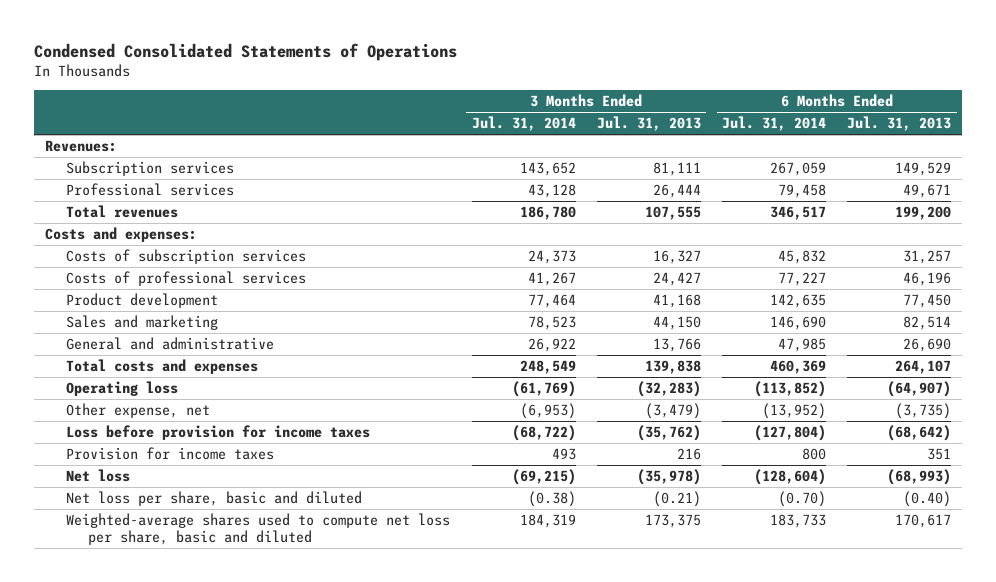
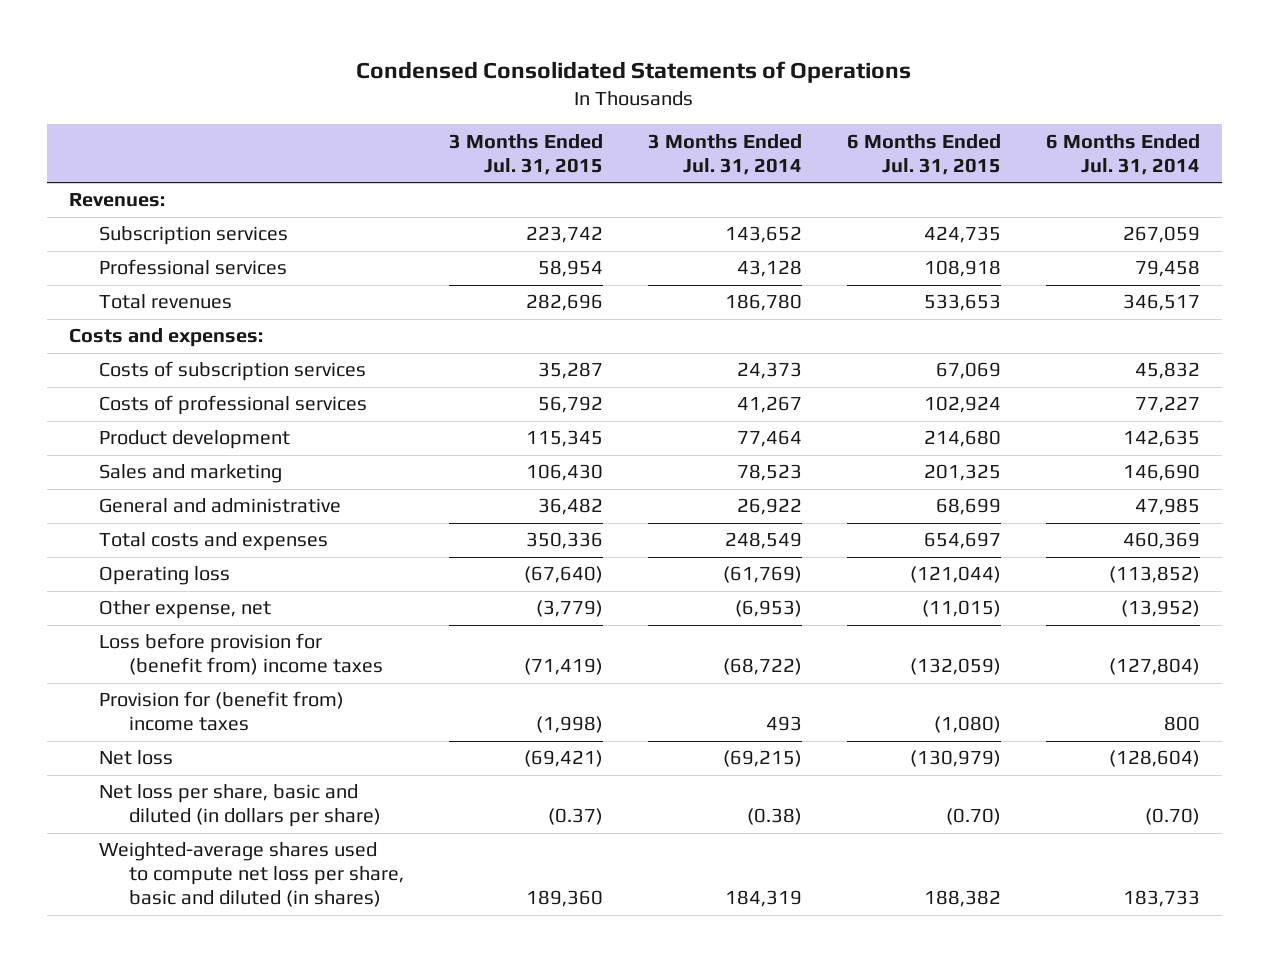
- | 3 Months Ended Jul. 31, 2014 | 3 Months Ended Jul. 31, 2013 | 6 Months Ended Jul. 31, 2014 | 6 Months Ended Jul. 31, 2013
+ | 3 Months Ended Jul. 31, 2015 | 3 Months Ended Jul. 31, 2014 | 6 Months Ended Jul. 31, 2015 | 6 Months Ended Jul. 31, 2014
- Loss before provision for income taxes | (68,722) | (35,762) | (127,804) | (68,642)
- Provision for income taxes | 493 | 216 | 800 | 351
+ Loss before provision for (benefit from) income taxes | (71,419) | (68,722) | (132,059) | (127,804)
+ Provision for (benefit from) income taxes | (1,998) | 493 | (1,080) | 800
- Net loss per share, basic and diluted | (0.38) | (0.21) | (0.70) | (0.40)
- Weighted-average shares used to compute net loss per share, basic and diluted | 184,319 | 173,375 | 183,733 | 170,617
+ Net loss per share, basic and diluted (in dollars per share) | (0.37) | (0.38) | (0.70) | (0.70)
+ Weighted-average shares used to compute net loss per share, basic and diluted (in shares) | 189,360 | 184,319 | 188,382 | 183,733

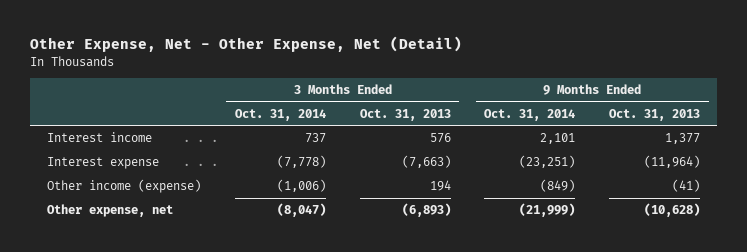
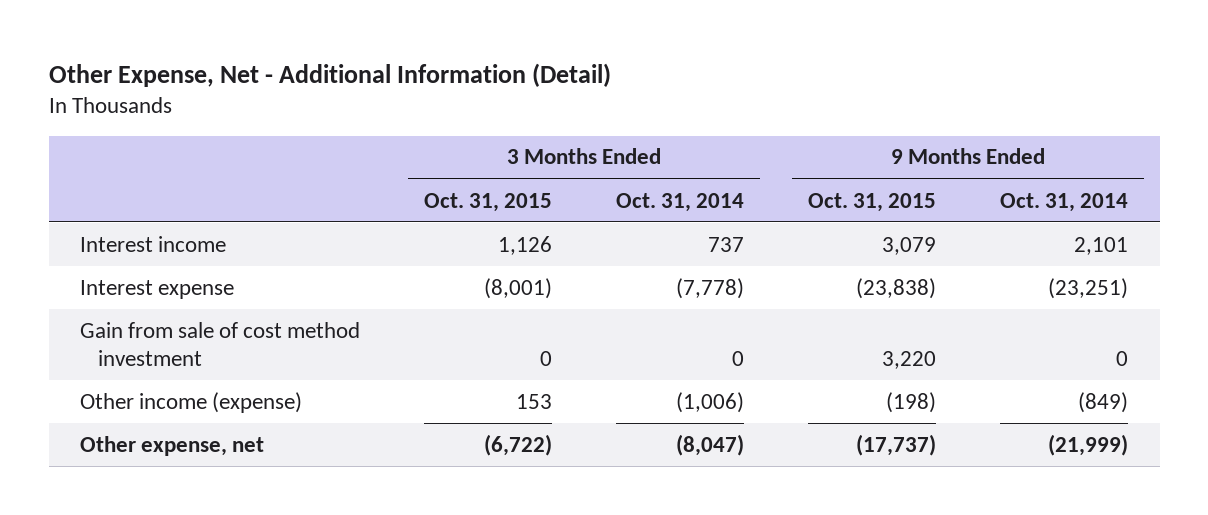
- Other Expense, Net - Other Expense, Net (Detail)
+ Other Expense, Net - Additional Information (Detail)
- | 3 Months Ended Oct. 31, 2014 | 3 Months Ended Oct. 31, 2013 | 9 Months Ended Oct. 31, 2014 | 9 Months Ended Oct. 31, 2013
+ | 3 Months Ended Oct. 31, 2015 | 3 Months Ended Oct. 31, 2014 | 9 Months Ended Oct. 31, 2015 | 9 Months Ended Oct. 31, 2014
+ Gain from sale of cost method investment | 0 | 0 | 3,220 | 0

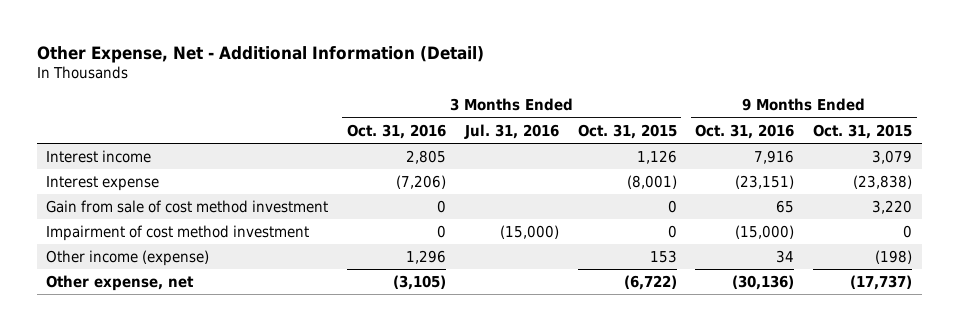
- | 3 Months Ended Oct. 31, 2015 | 3 Months Ended Oct. 31, 2014 | 9 Months Ended Oct. 31, 2015 | 9 Months Ended Oct. 31, 2014
+ | 3 Months Ended Oct. 31, 2016 | 3 Months Ended Jul. 31, 2016 | 3 Months Ended Oct. 31, 2015 | 9 Months Ended Oct. 31, 2016 | 9 Months Ended Oct. 31, 2015
+ Impairment of cost method investment | 0 | (15,000) | 0 | (15,000) | 0

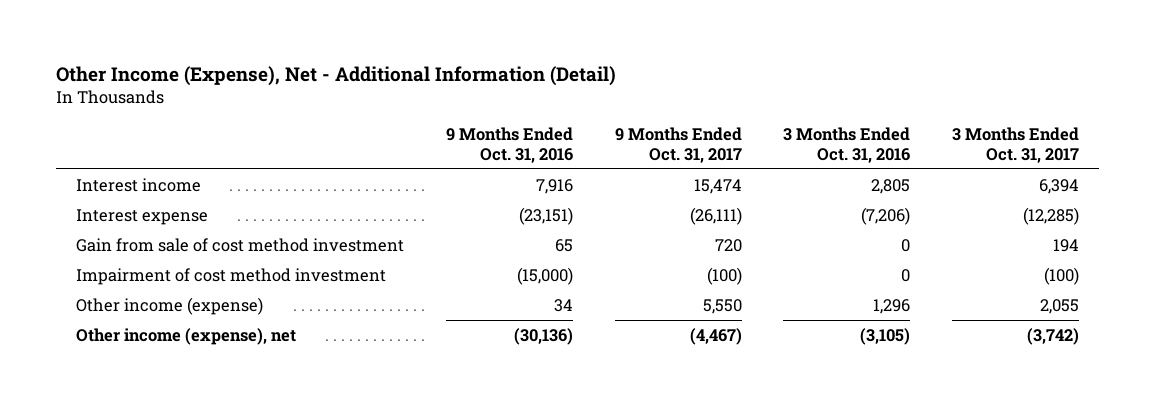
- Other Expense, Net - Additional Information (Detail)
+ Other Income (Expense), Net - Additional Information (Detail)
- | 3 Months Ended Oct. 31, 2016 | 3 Months Ended Jul. 31, 2016 | 3 Months Ended Oct. 31, 2015 | 9 Months Ended Oct. 31, 2016 | 9 Months Ended Oct. 31, 2015
+ | 9 Months Ended Oct. 31, 2016 | 9 Months Ended Oct. 31, 2017 | 3 Months Ended Oct. 31, 2016 | 3 Months Ended Oct. 31, 2017
- Other expense, net | (3,105) | | (6,722) | (30,136) | (17,737)
+ Other income (expense), net | (30,136) | (4,467) | (3,105) | (3,742)

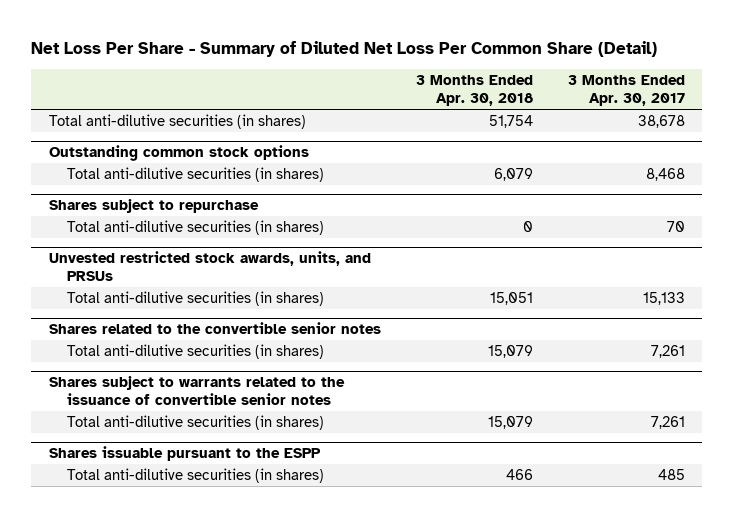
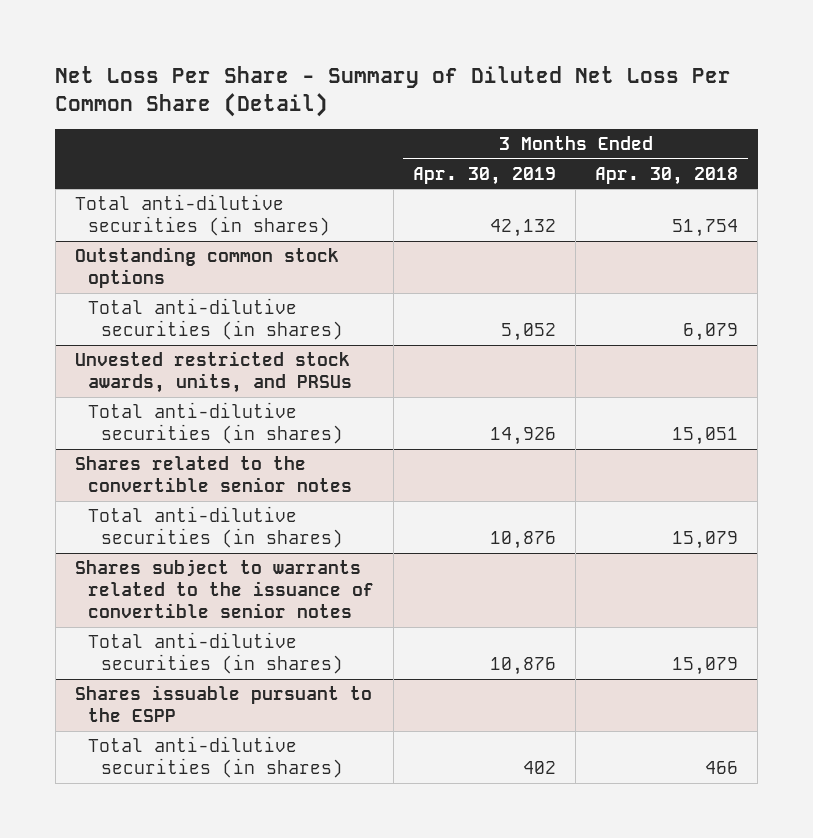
- | 3 Months Ended Apr. 30, 2018 | 3 Months Ended Apr. 30, 2017
+ | 3 Months Ended Apr. 30, 2019 | 3 Months Ended Apr. 30, 2018
- Shares subject to repurchase
- Total anti-dilutive securities (in shares) | 0 | 70

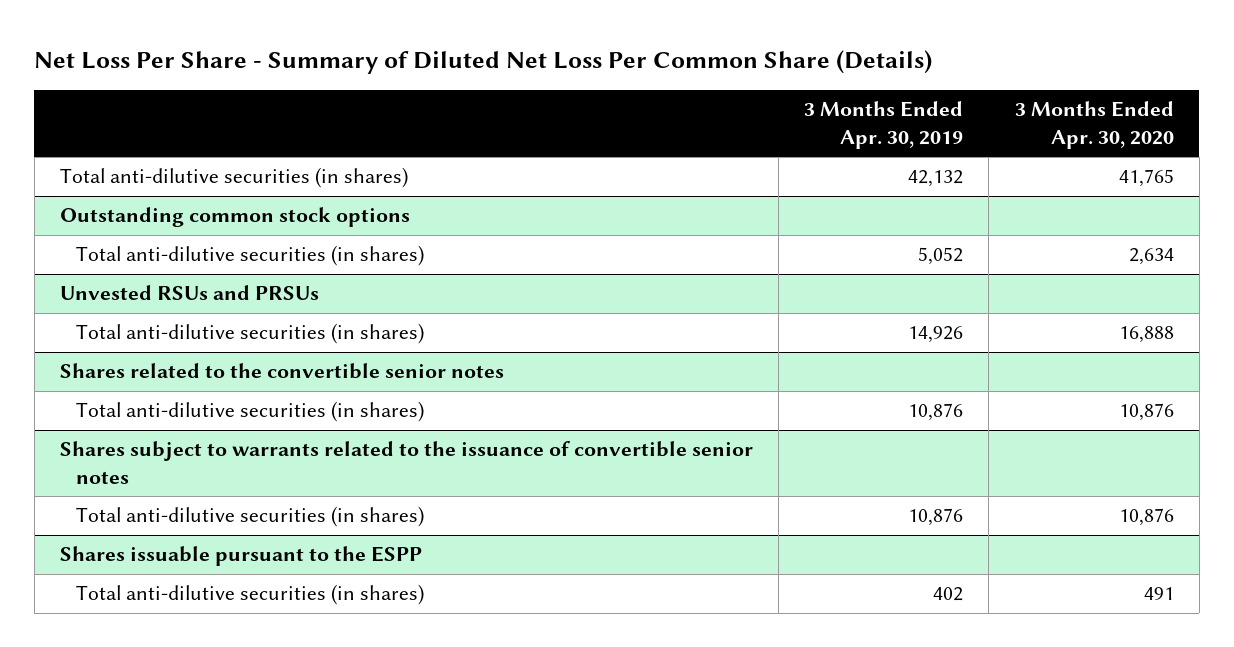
- Net Loss Per Share - Summary of Diluted Net Loss Per Common Share (Detail)
+ Net Loss Per Share - Summary of Diluted Net Loss Per Common Share (Details)
- | 3 Months Ended Apr. 30, 2019 | 3 Months Ended Apr. 30, 2018
+ | 3 Months Ended Apr. 30, 2019 | 3 Months Ended Apr. 30, 2020
- Unvested restricted stock awards, units, and PRSUs
+ Unvested RSUs and PRSUs

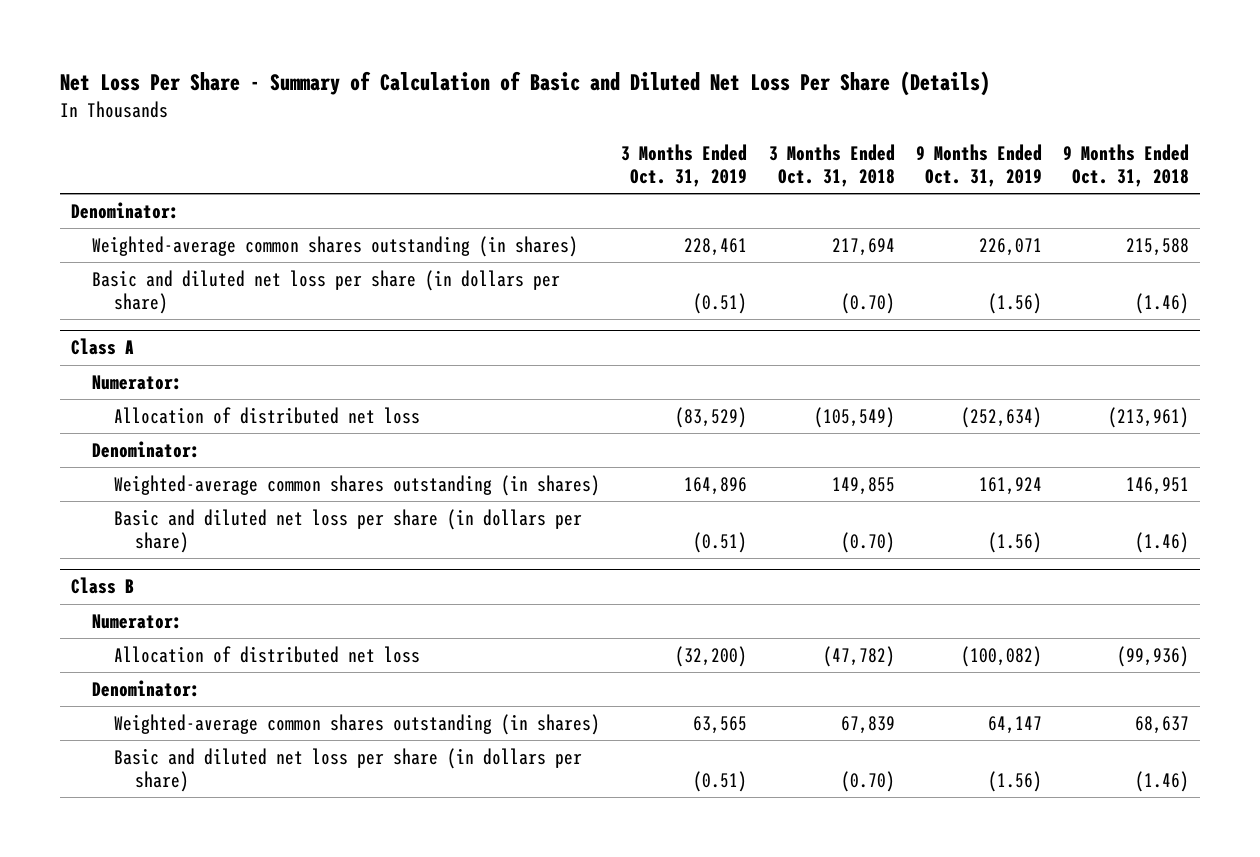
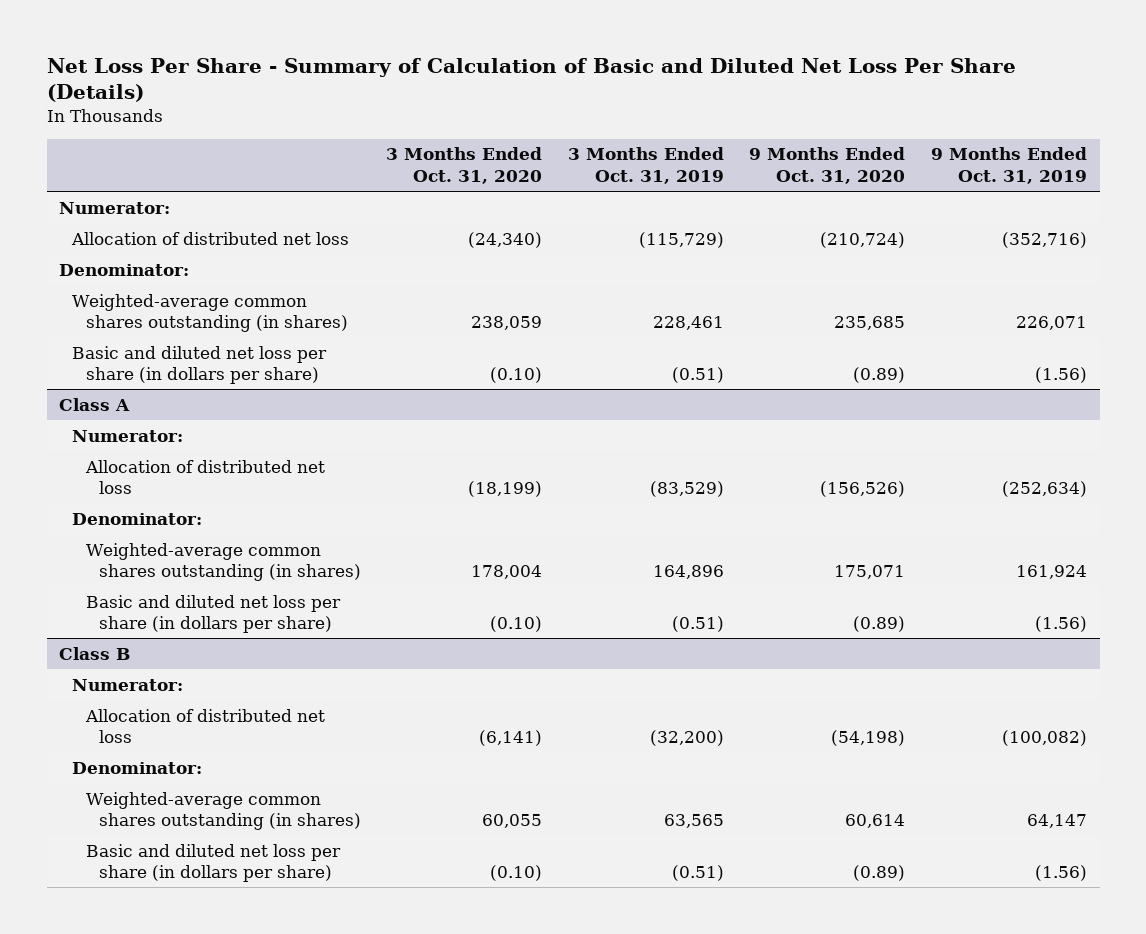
- | 3 Months Ended Oct. 31, 2019 | 3 Months Ended Oct. 31, 2018 | 9 Months Ended Oct. 31, 2019 | 9 Months Ended Oct. 31, 2018
+ | 3 Months Ended Oct. 31, 2020 | 3 Months Ended Oct. 31, 2019 | 9 Months Ended Oct. 31, 2020 | 9 Months Ended Oct. 31, 2019
+ Numerator:
+ Allocation of distributed net loss | (24,340) | (115,729) | (210,724) | (352,716)

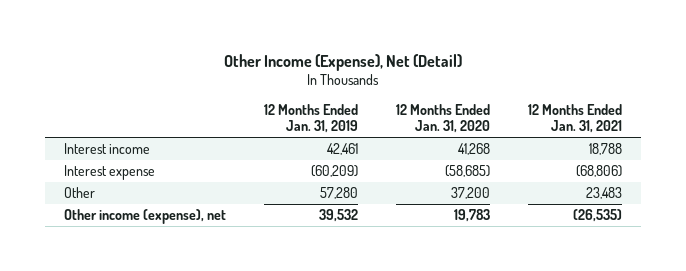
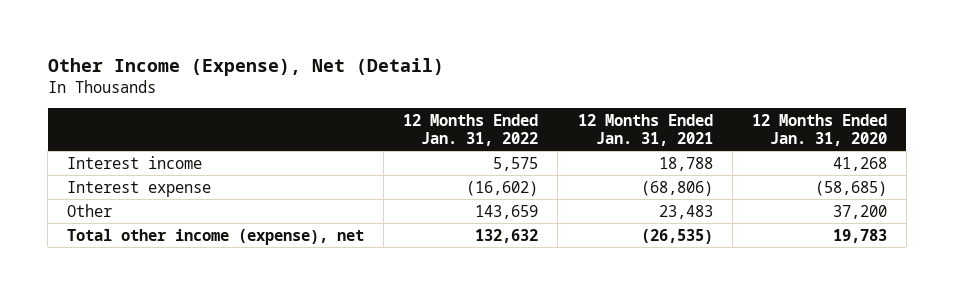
- | 12 Months Ended Jan. 31, 2019 | 12 Months Ended Jan. 31, 2020 | 12 Months Ended Jan. 31, 2021
+ | 12 Months Ended Jan. 31, 2022 | 12 Months Ended Jan. 31, 2021 | 12 Months Ended Jan. 31, 2020
- Other income (expense), net | 39,532 | 19,783 | (26,535)
+ Total other income (expense), net | 132,632 | (26,535) | 19,783

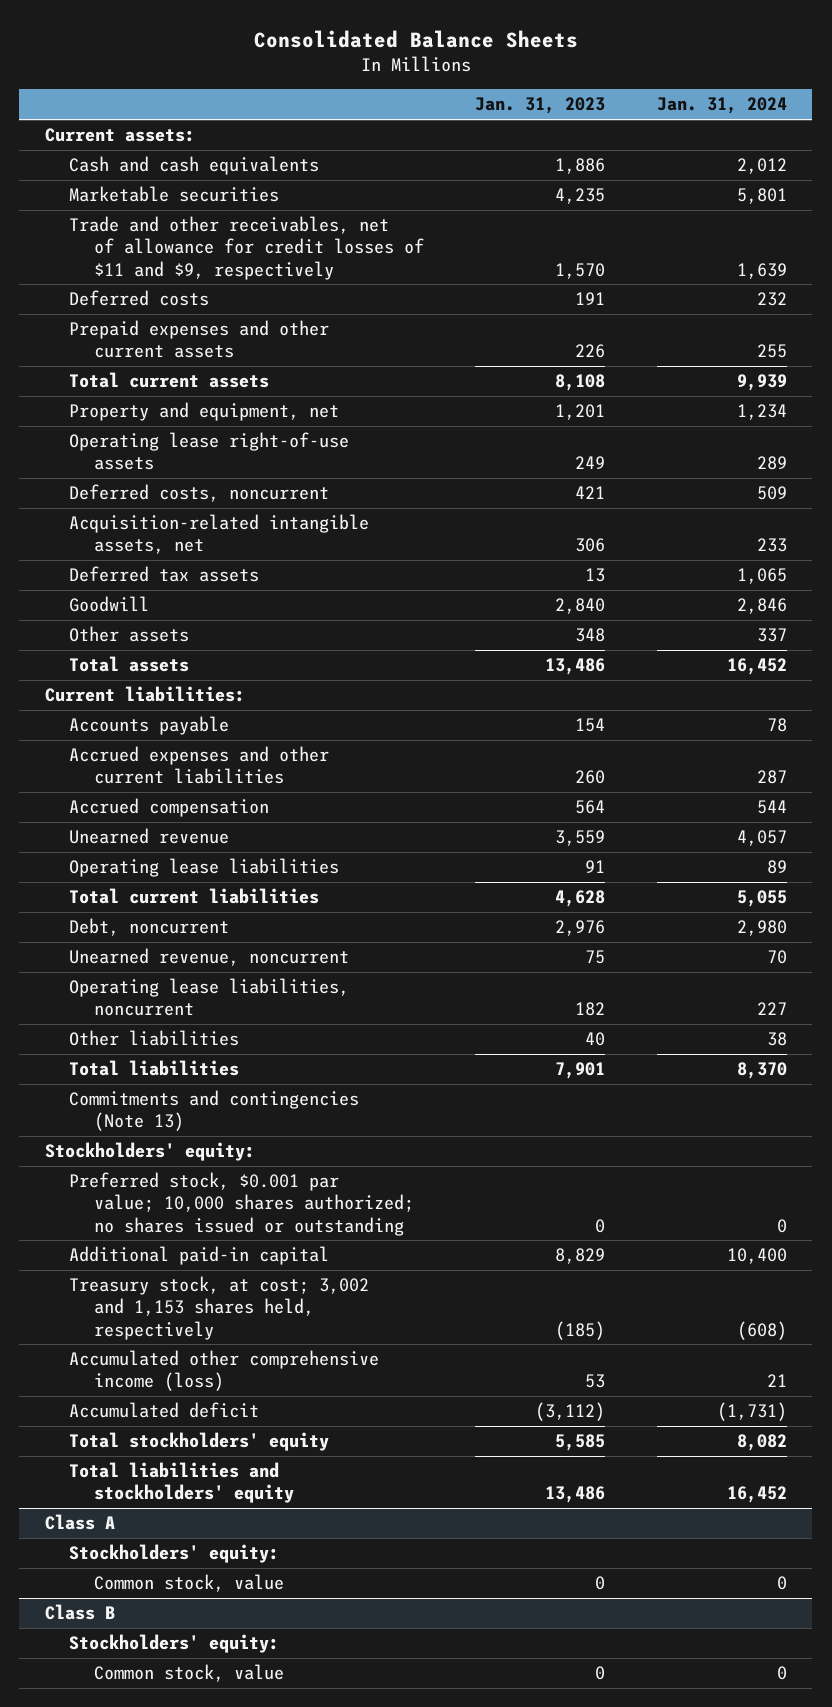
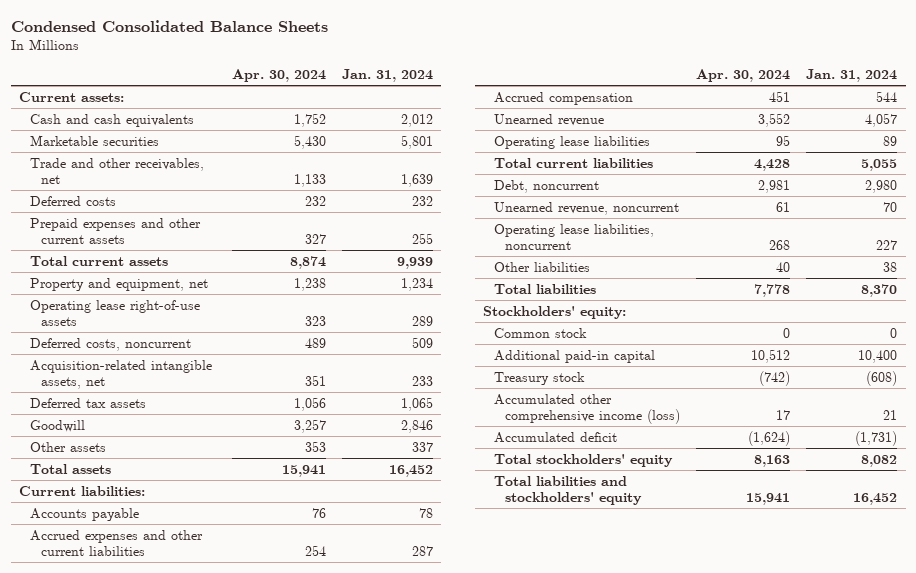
- Consolidated Balance Sheets
+ Condensed Consolidated Balance Sheets
- | Jan. 31, 2023 | Jan. 31, 2024
+ | Apr. 30, 2024 | Jan. 31, 2024
- Trade and other receivables, net of allowance for credit losses of $11 and $9, respectively | 1,570 | 1,639
+ Trade and other receivables, net | 1,133 | 1,639
- Commitments and contingencies (Note 13)
- Preferred stock, $0.001 par value; 10,000 shares authorized; no shares issued or outstanding | 0 | 0
+ Common stock | 0 | 0
- Treasury stock, at cost; 3,002 and 1,153 shares held, respectively | (185) | (608)
+ Treasury stock | (742) | (608)
- Class A
- Stockholders' equity:
- Common stock, value | 0 | 0
- Class B
- Stockholders' equity:
- Common stock, value | 0 | 0

